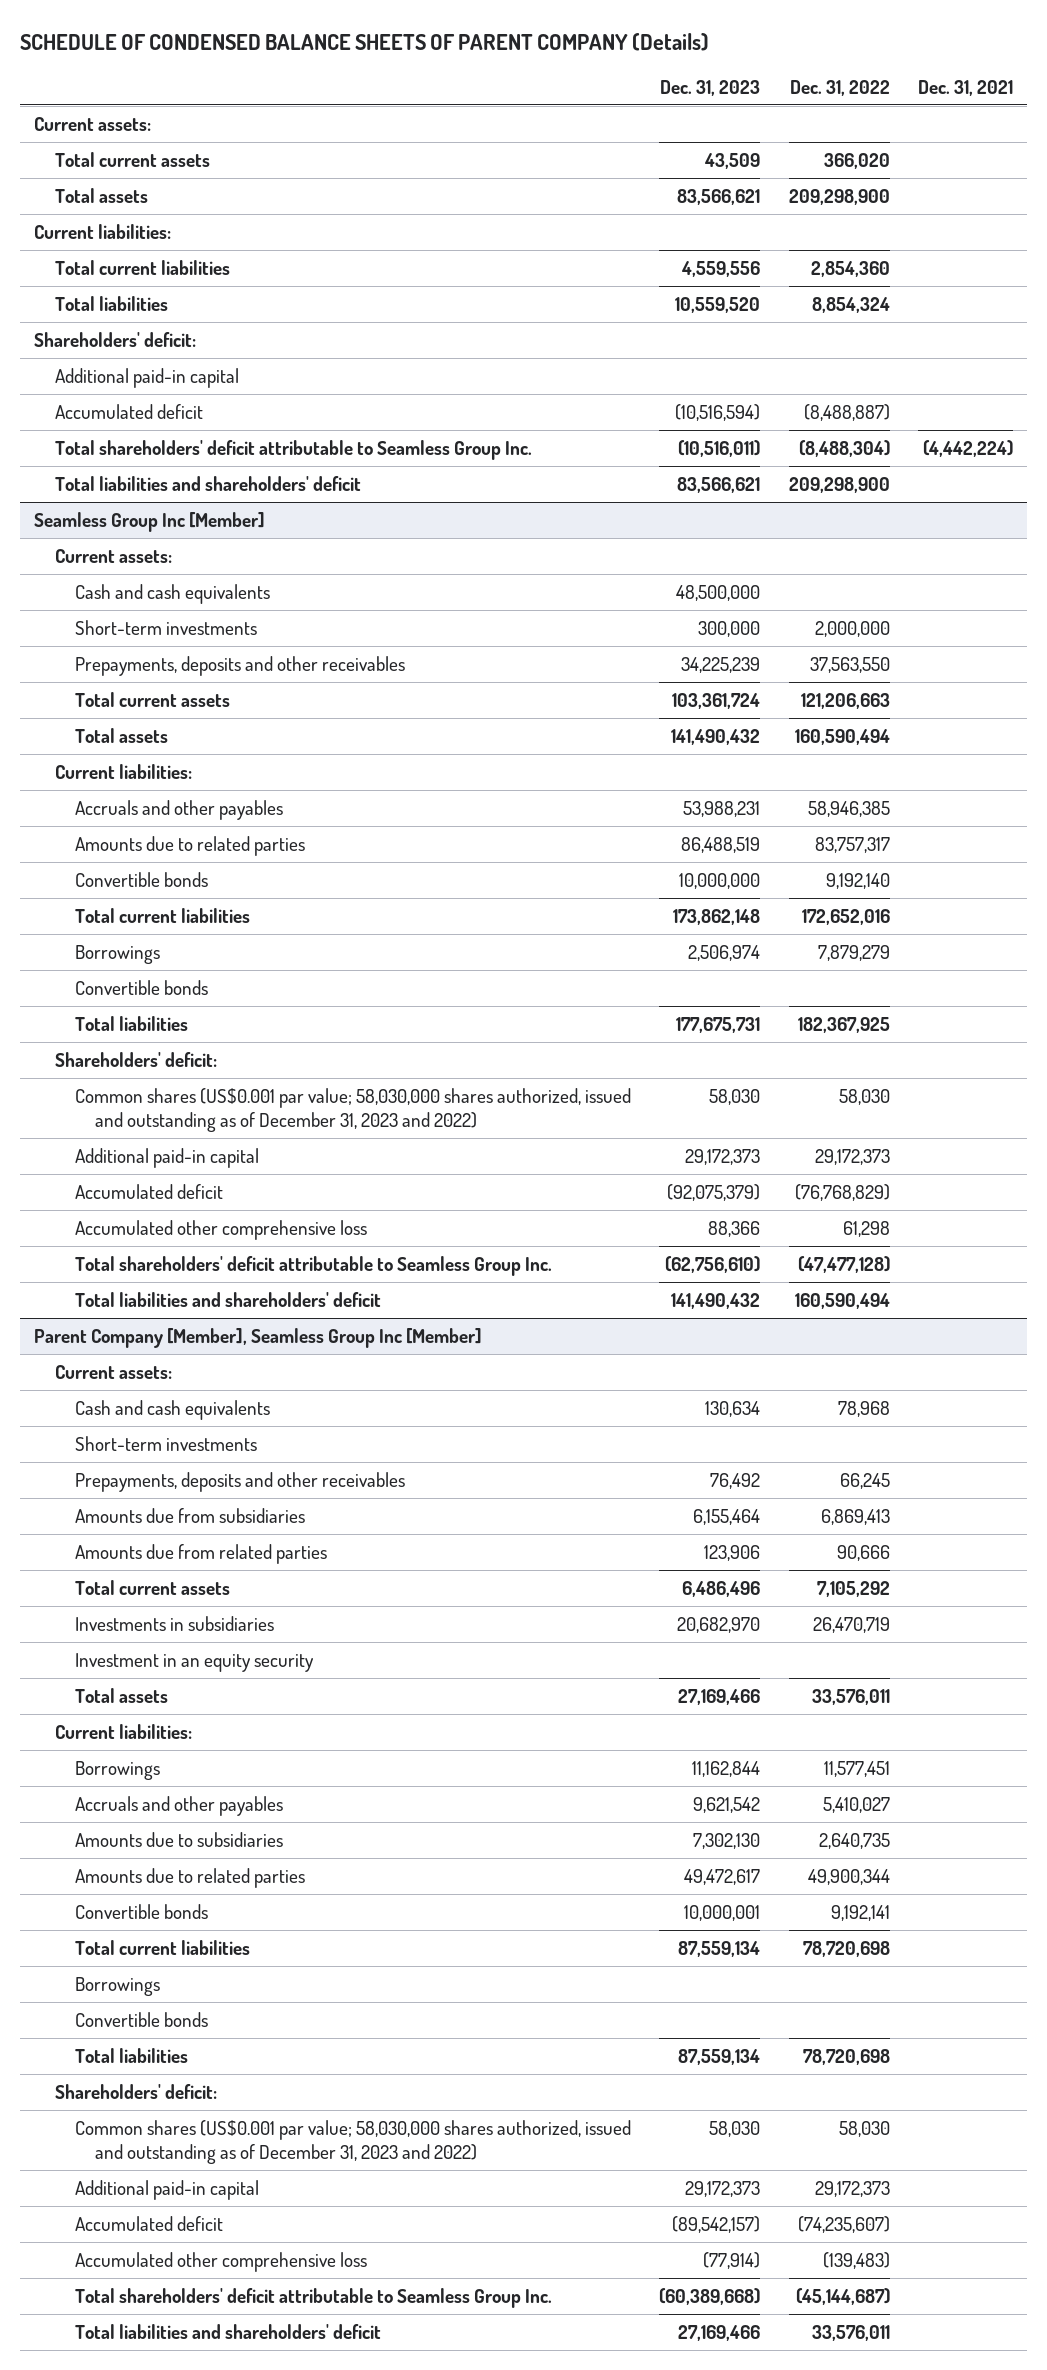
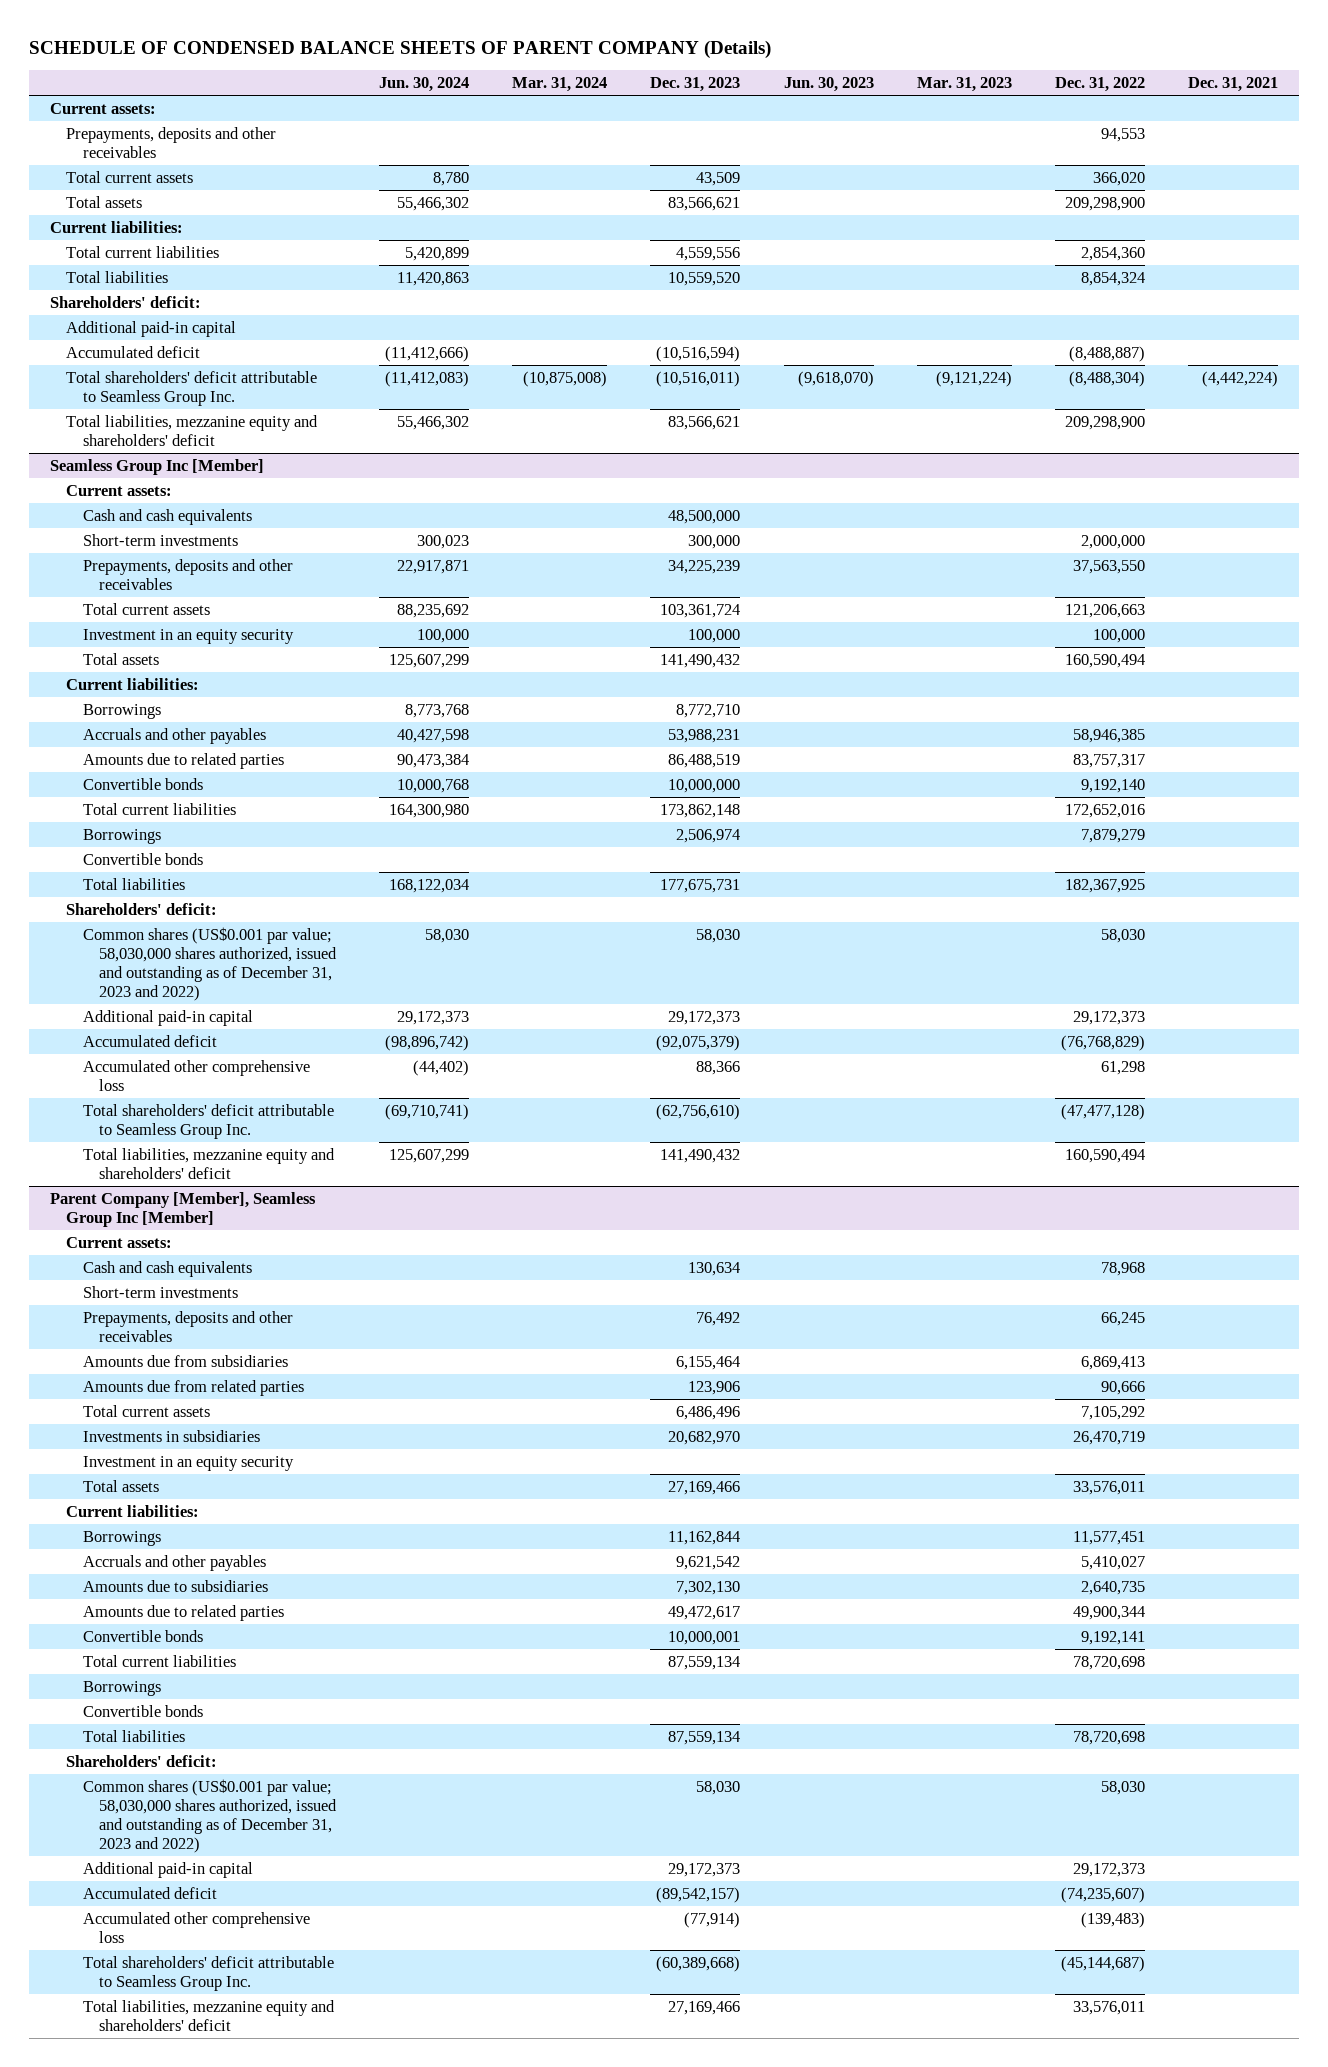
- | Dec. 31, 2023 | Dec. 31, 2022 | Dec. 31, 2021
+ | Jun. 30, 2024 | Mar. 31, 2024 | Dec. 31, 2023 | Jun. 30, 2023 | Mar. 31, 2023 | Dec. 31, 2022 | Dec. 31, 2021
+ Prepayments, deposits and other receivables | | | | | | 94,553 |
- Total liabilities and shareholders' deficit | 83,566,621 | 209,298,900 |
+ Total liabilities, mezzanine equity and shareholders' deficit | 55,466,302 | | 83,566,621 | | | 209,298,900 |
@ Seamless Group Inc [Member]
+ Investment in an equity security | 100,000 | | 100,000 | | | 100,000 |
+ Borrowings | 8,773,768 | | 8,772,710 | | | |
- Total liabilities and shareholders' deficit | 141,490,432 | 160,590,494 |
+ Total liabilities, mezzanine equity and shareholders' deficit | 125,607,299 | | 141,490,432 | | | 160,590,494 |
@ Parent Company [Member], Seamless Group Inc [Member]
- Total liabilities and shareholders' deficit | 27,169,466 | 33,576,011 |
+ Total liabilities, mezzanine equity and shareholders' deficit | | | 27,169,466 | | | 33,576,011 |

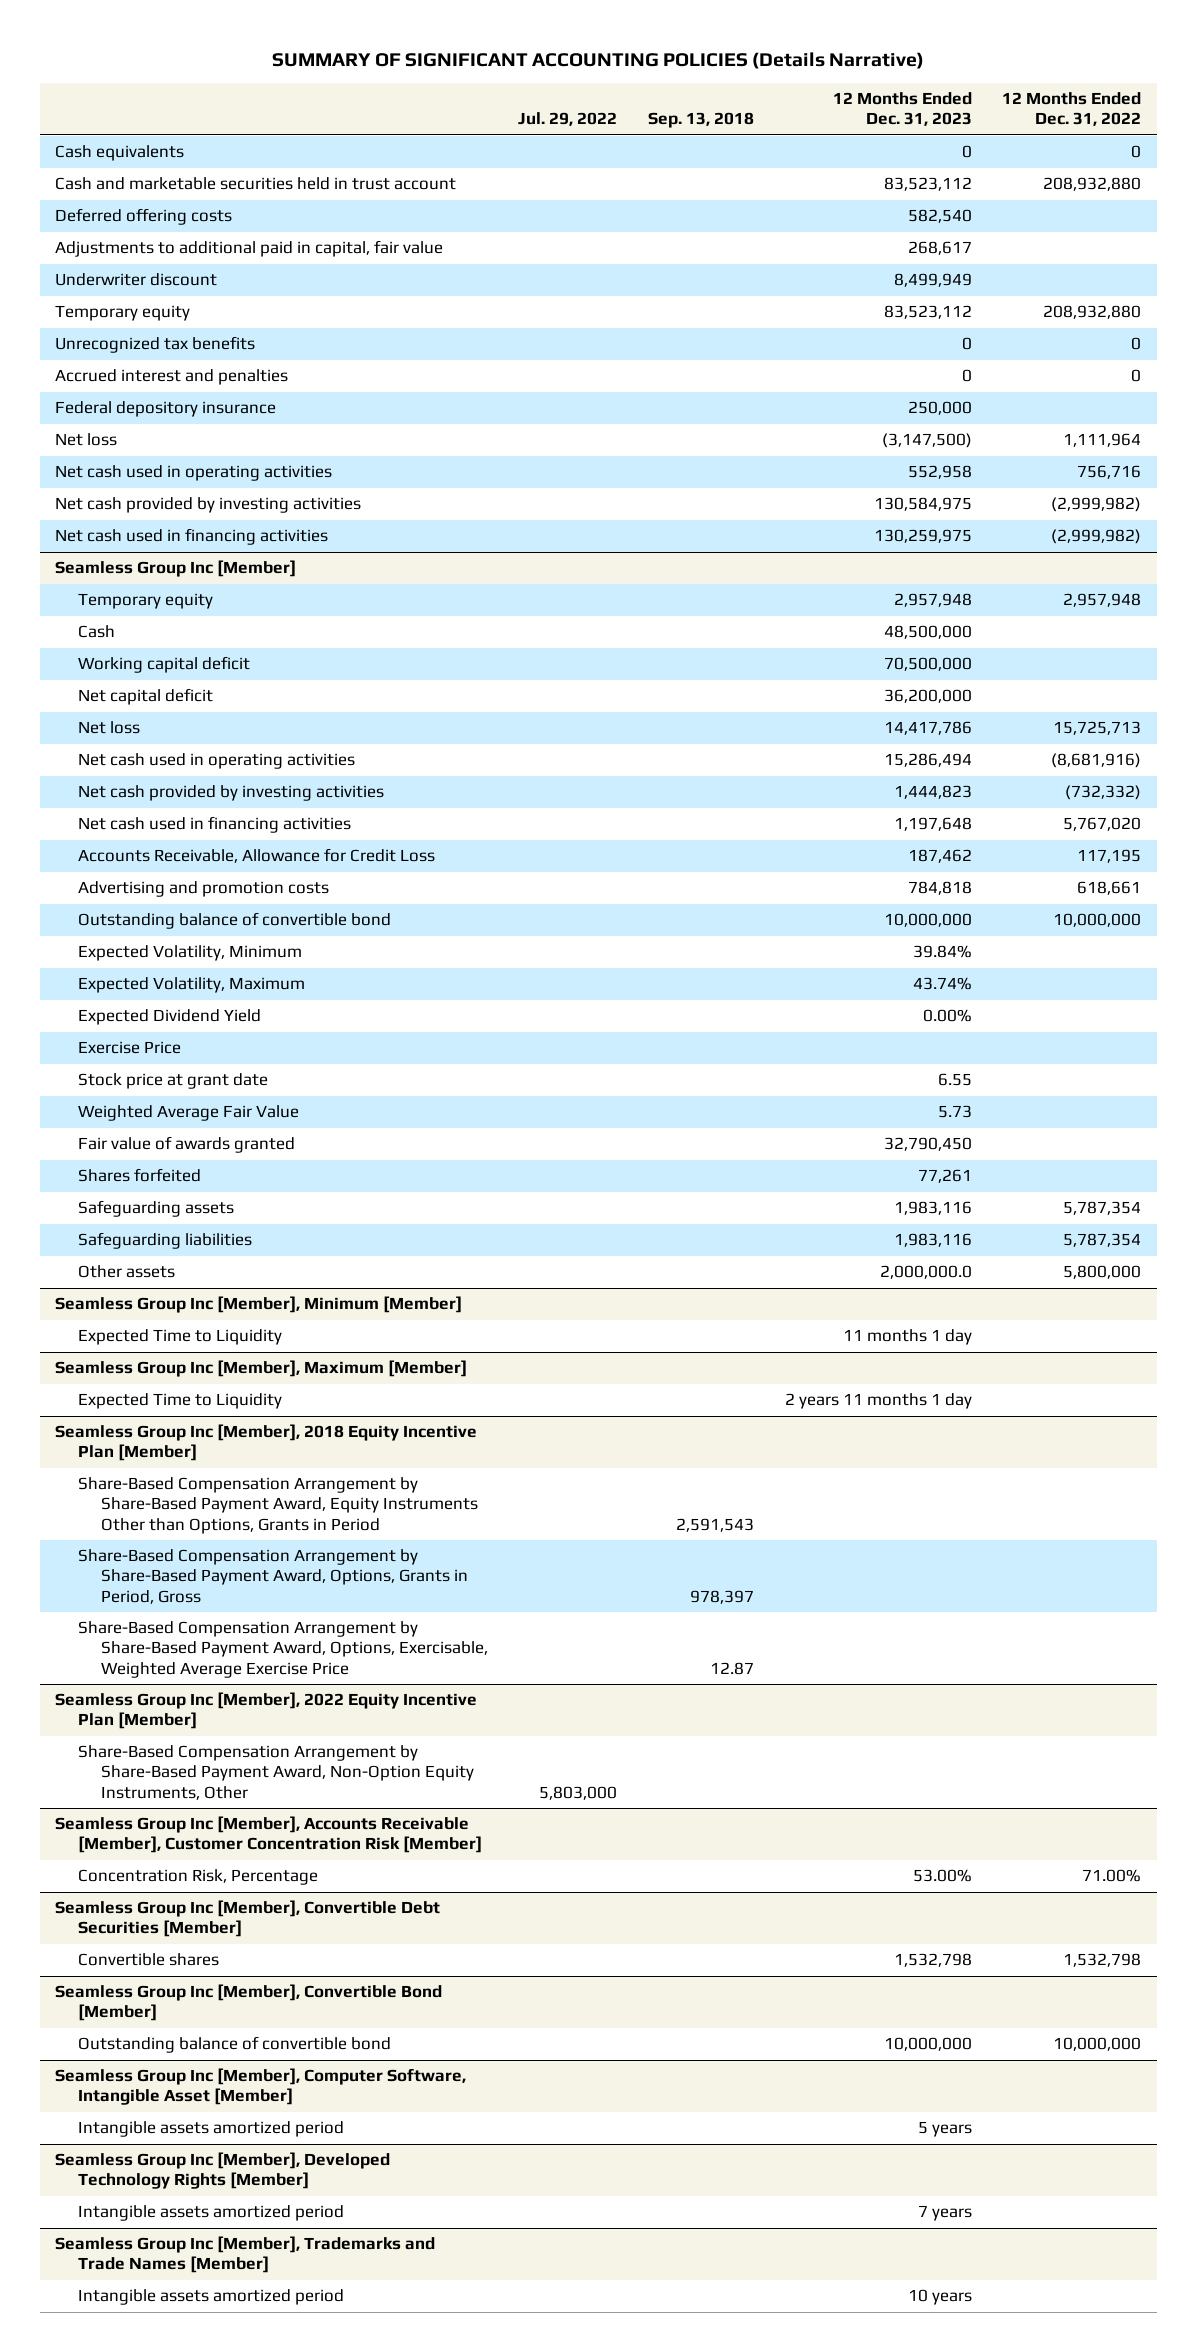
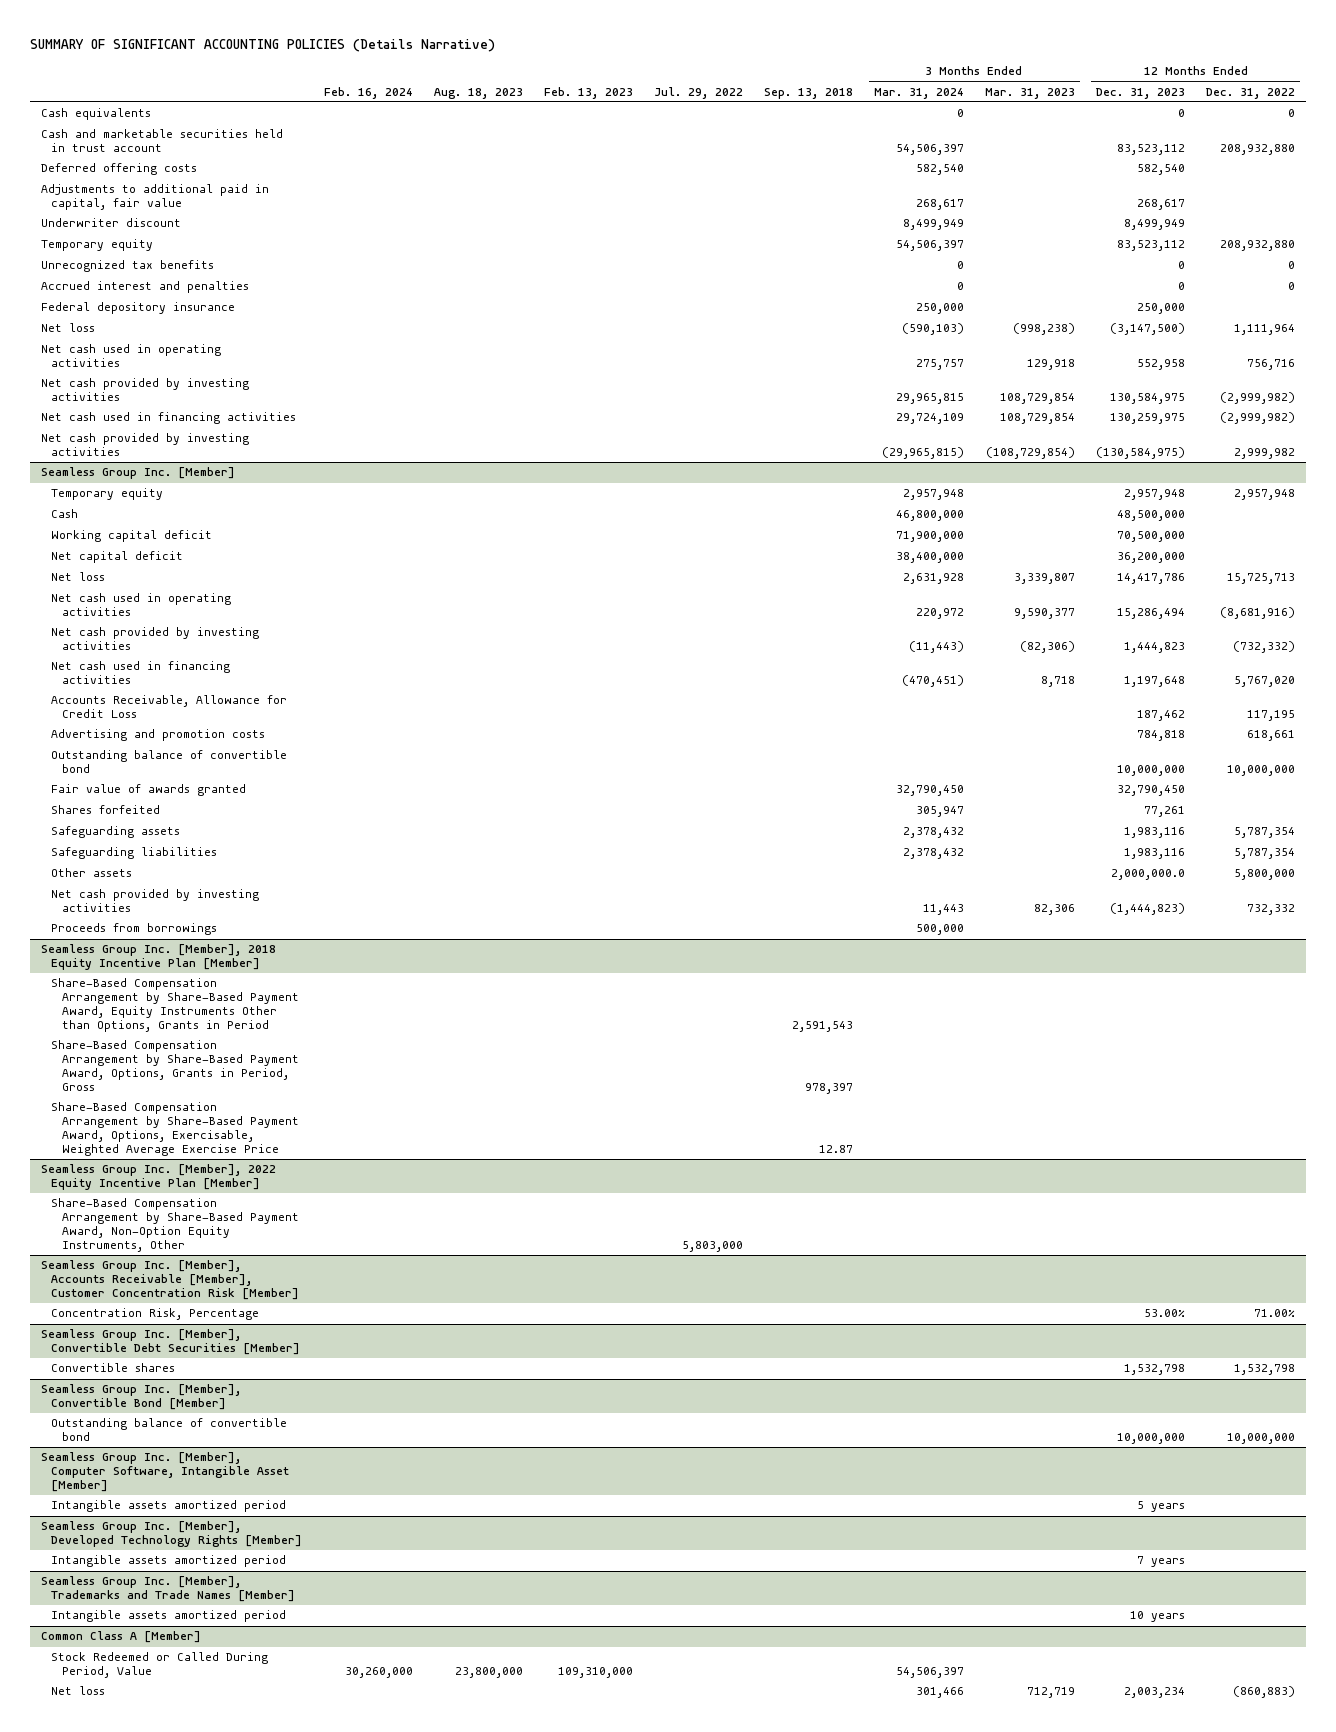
- | Jul. 29, 2022 | Sep. 13, 2018 | 12 Months Ended Dec. 31, 2023 | 12 Months Ended Dec. 31, 2022
+ | Feb. 16, 2024 | Aug. 18, 2023 | Feb. 13, 2023 | Jul. 29, 2022 | Sep. 13, 2018 | 3 Months Ended Mar. 31, 2024 | 3 Months Ended Mar. 31, 2023 | 12 Months Ended Dec. 31, 2023 | 12 Months Ended Dec. 31, 2022
- Seamless Group Inc [Member]
+ Net cash provided by investing activities | | | | | | (29,965,815) | (108,729,854) | (130,584,975) | 2,999,982
+ Seamless Group Inc. [Member]
- Expected Volatility, Minimum | | | 39.84% |
- Expected Volatility, Maximum | | | 43.74% |
- Expected Dividend Yield | | | 0.00% |
- Exercise Price
- Stock price at grant date | | | 6.55 |
- Weighted Average Fair Value | | | 5.73 |
- Seamless Group Inc [Member], Minimum [Member]
- Expected Time to Liquidity | | | 11 months 1 day |
- Seamless Group Inc [Member], Maximum [Member]
- Expected Time to Liquidity | | | 2 years 11 months 1 day |
- Seamless Group Inc [Member], 2018 Equity Incentive Plan [Member]
+ Net cash provided by investing activities | | | | | | 11,443 | 82,306 | (1,444,823) | 732,332
+ Proceeds from borrowings | | | | | | 500,000 | | |
+ Seamless Group Inc. [Member], 2018 Equity Incentive Plan [Member]
- Seamless Group Inc [Member], 2022 Equity Incentive Plan [Member]
+ Seamless Group Inc. [Member], 2022 Equity Incentive Plan [Member]
- Seamless Group Inc [Member], Accounts Receivable [Member], Customer Concentration Risk [Member]
+ Seamless Group Inc. [Member], Accounts Receivable [Member], Customer Concentration Risk [Member]
- Seamless Group Inc [Member], Convertible Debt Securities [Member]
+ Seamless Group Inc. [Member], Convertible Debt Securities [Member]
- Seamless Group Inc [Member], Convertible Bond [Member]
+ Seamless Group Inc. [Member], Convertible Bond [Member]
- Seamless Group Inc [Member], Computer Software, Intangible Asset [Member]
+ Seamless Group Inc. [Member], Computer Software, Intangible Asset [Member]
- Seamless Group Inc [Member], Developed Technology Rights [Member]
+ Seamless Group Inc. [Member], Developed Technology Rights [Member]
- Seamless Group Inc [Member], Trademarks and Trade Names [Member]
+ Seamless Group Inc. [Member], Trademarks and Trade Names [Member]
+ Common Class A [Member]
+ Stock Redeemed or Called During Period, Value | 30,260,000 | 23,800,000 | 109,310,000 | | | 54,506,397 | | |
+ Net loss | | | | | | 301,466 | 712,719 | 2,003,234 | (860,883)

